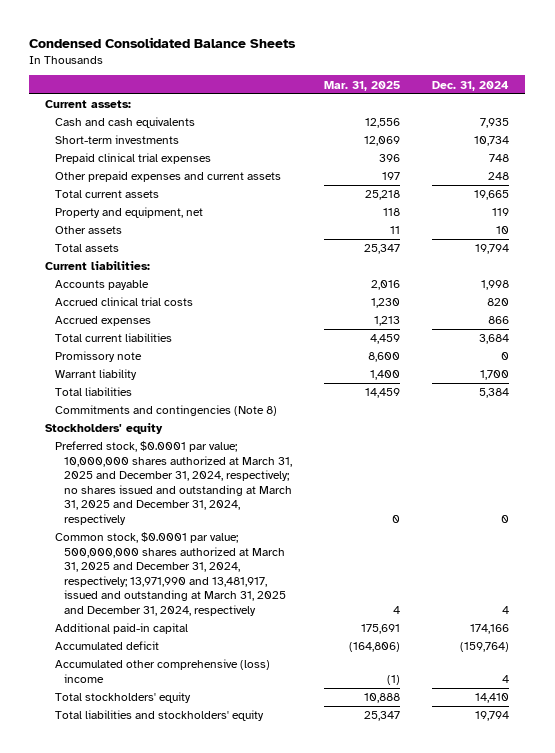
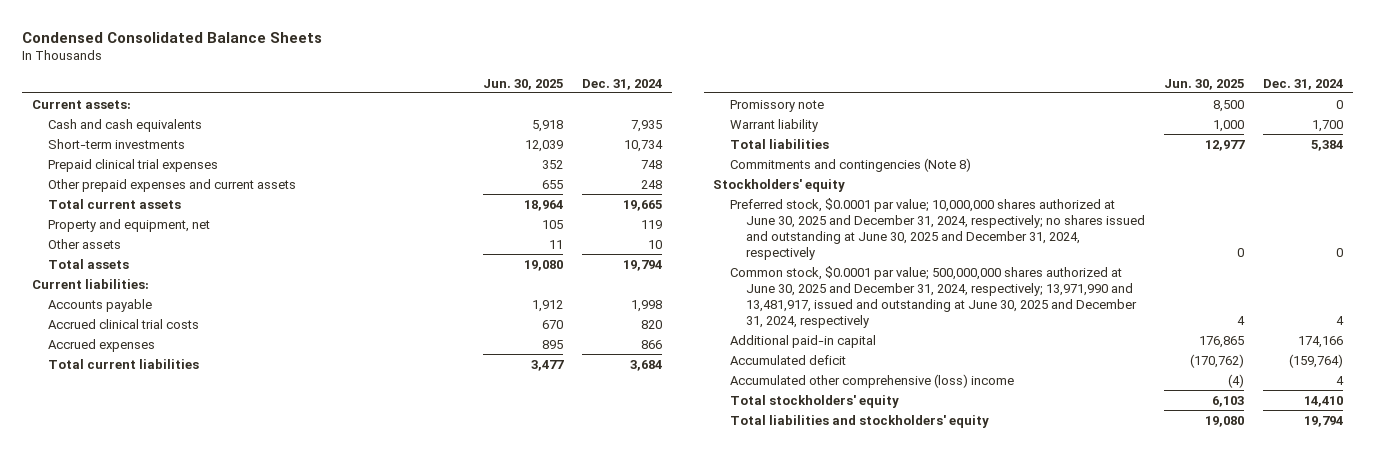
- | Mar. 31, 2025 | Dec. 31, 2024
+ | Jun. 30, 2025 | Dec. 31, 2024
- Preferred stock, $0.0001 par value; 10,000,000 shares authorized at March 31, 2025 and December 31, 2024, respectively; no shares issued and outstanding at March 31, 2025 and December 31, 2024, respectively | 0 | 0
- Common stock, $0.0001 par value; 500,000,000 shares authorized at March 31, 2025 and December 31, 2024, respectively; 13,971,990 and 13,481,917, issued and outstanding at March 31, 2025 and December 31, 2024, respectively | 4 | 4
+ Preferred stock, $0.0001 par value; 10,000,000 shares authorized at June 30, 2025 and December 31, 2024, respectively; no shares issued and outstanding at June 30, 2025 and December 31, 2024, respectively | 0 | 0
+ Common stock, $0.0001 par value; 500,000,000 shares authorized at June 30, 2025 and December 31, 2024, respectively; 13,971,990 and 13,481,917, issued and outstanding at June 30, 2025 and December 31, 2024, respectively | 4 | 4

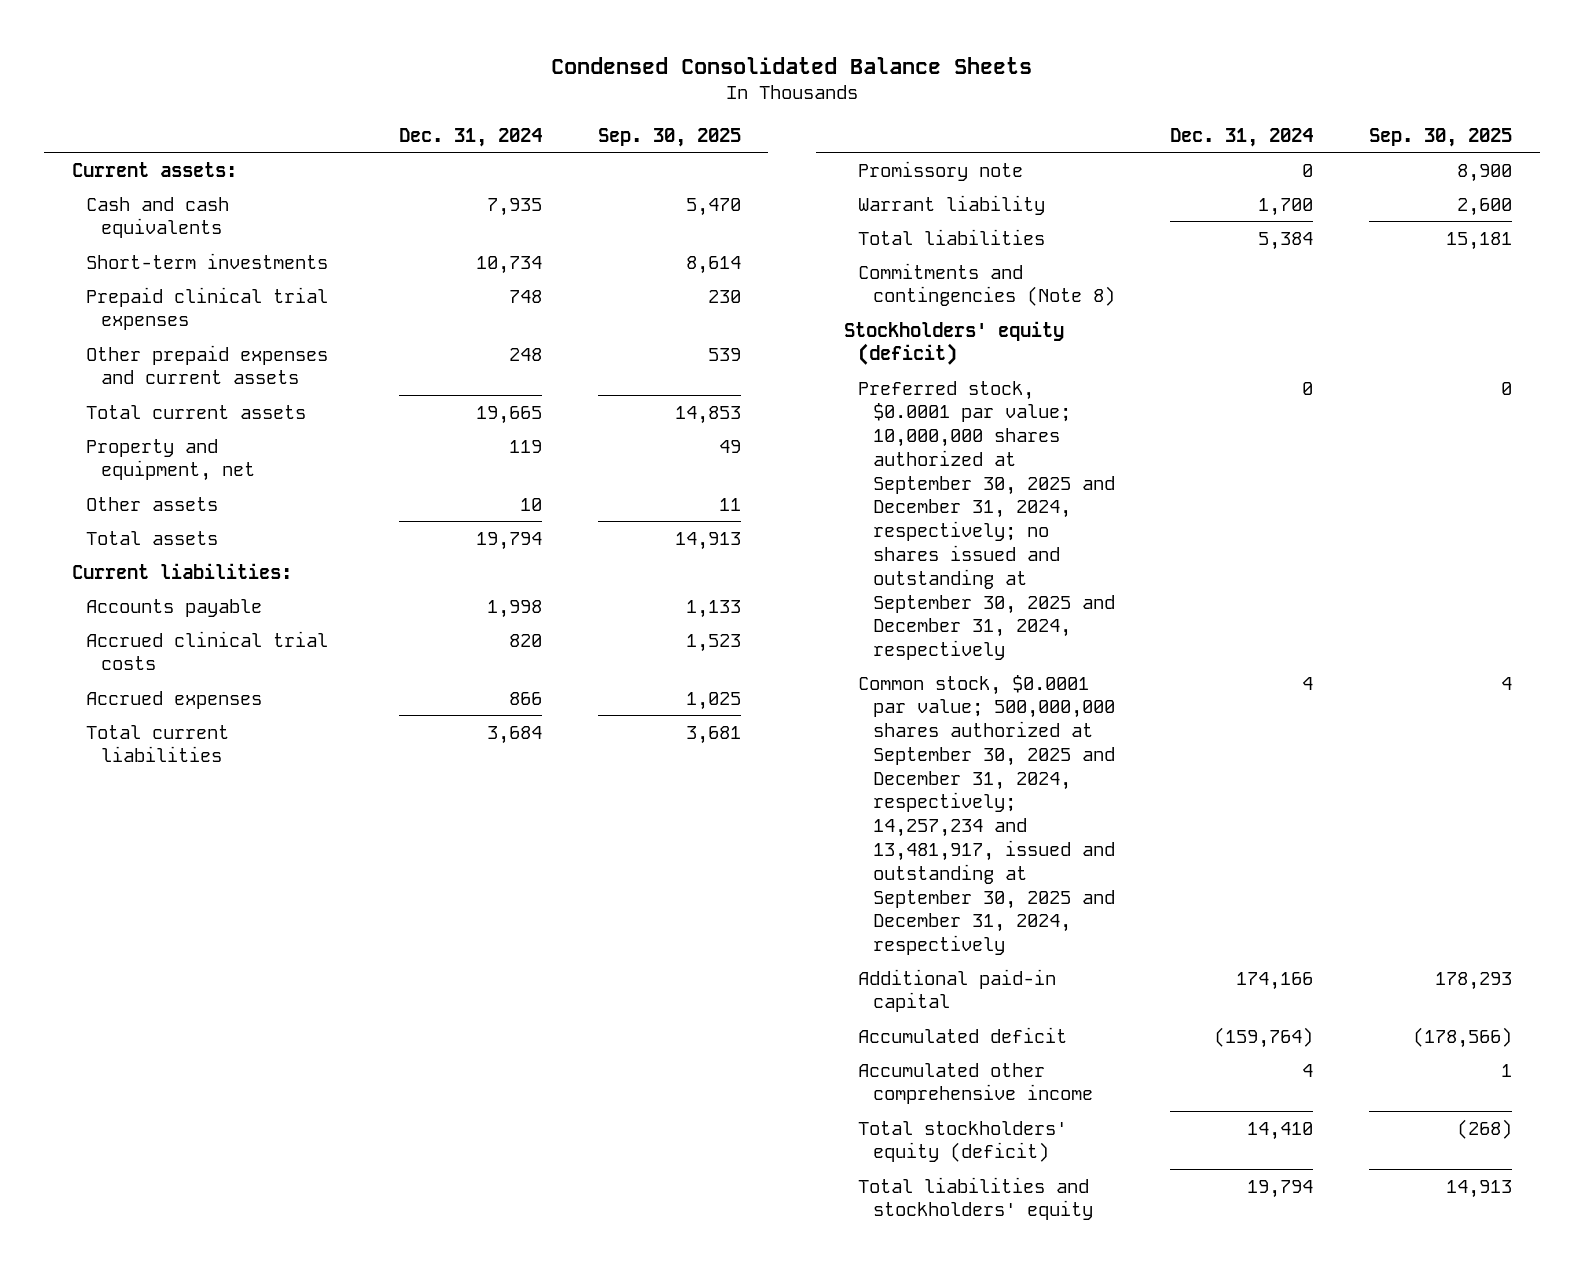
- | Jun. 30, 2025 | Dec. 31, 2024
+ | Dec. 31, 2024 | Sep. 30, 2025
- Stockholders' equity
- Preferred stock, $0.0001 par value; 10,000,000 shares authorized at June 30, 2025 and December 31, 2024, respectively; no shares issued and outstanding at June 30, 2025 and December 31, 2024, respectively | 0 | 0
- Common stock, $0.0001 par value; 500,000,000 shares authorized at June 30, 2025 and December 31, 2024, respectively; 13,971,990 and 13,481,917, issued and outstanding at June 30, 2025 and December 31, 2024, respectively | 4 | 4
+ Stockholders' equity (deficit)
+ Preferred stock, $0.0001 par value; 10,000,000 shares authorized at September 30, 2025 and December 31, 2024, respectively; no shares issued and outstanding at September 30, 2025 and December 31, 2024, respectively | 0 | 0
+ Common stock, $0.0001 par value; 500,000,000 shares authorized at September 30, 2025 and December 31, 2024, respectively; 14,257,234 and 13,481,917, issued and outstanding at September 30, 2025 and December 31, 2024, respectively | 4 | 4
- Accumulated other comprehensive (loss) income | (4) | 4
- Total stockholders' equity | 6,103 | 14,410
+ Accumulated other comprehensive income | 4 | 1
+ Total stockholders' equity (deficit) | 14,410 | (268)

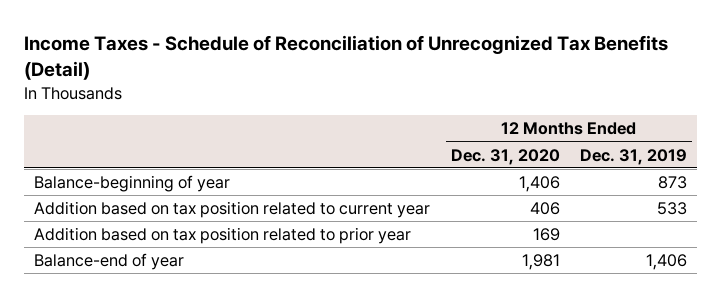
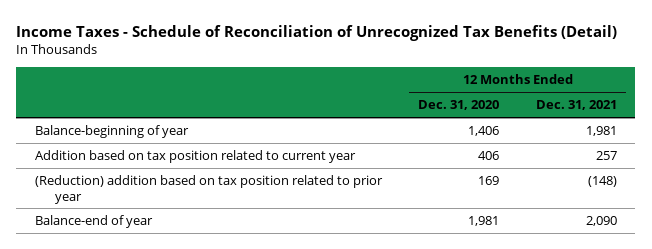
- | 12 Months Ended Dec. 31, 2020 | 12 Months Ended Dec. 31, 2019
+ | 12 Months Ended Dec. 31, 2020 | 12 Months Ended Dec. 31, 2021
- Addition based on tax position related to prior year | 169 |
+ (Reduction) addition based on tax position related to prior year | 169 | (148)

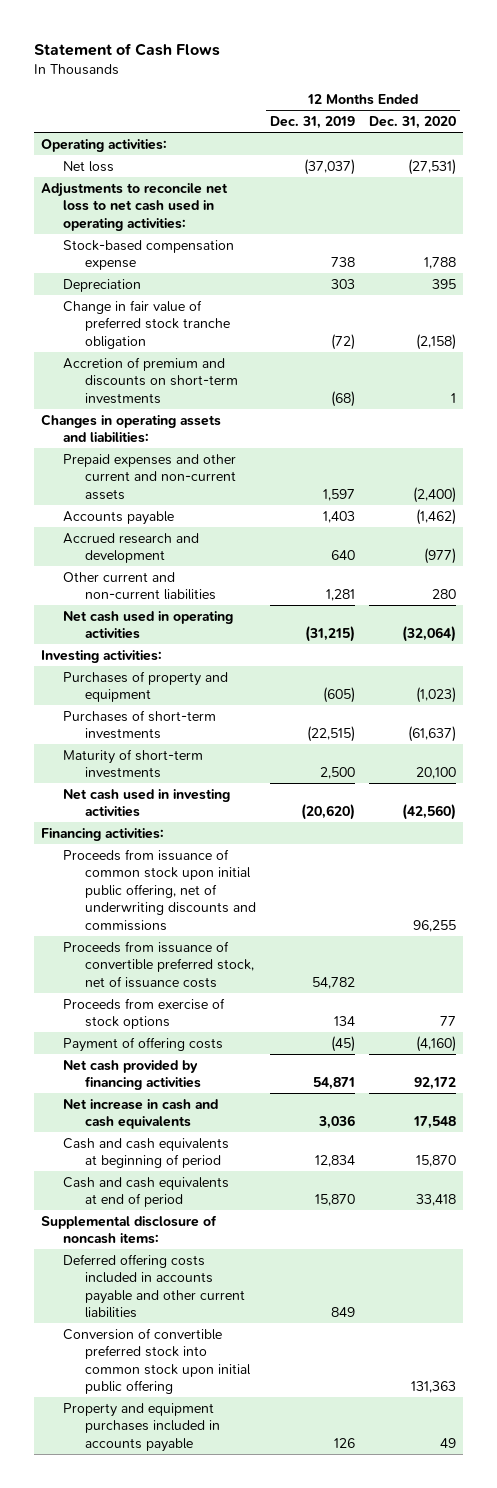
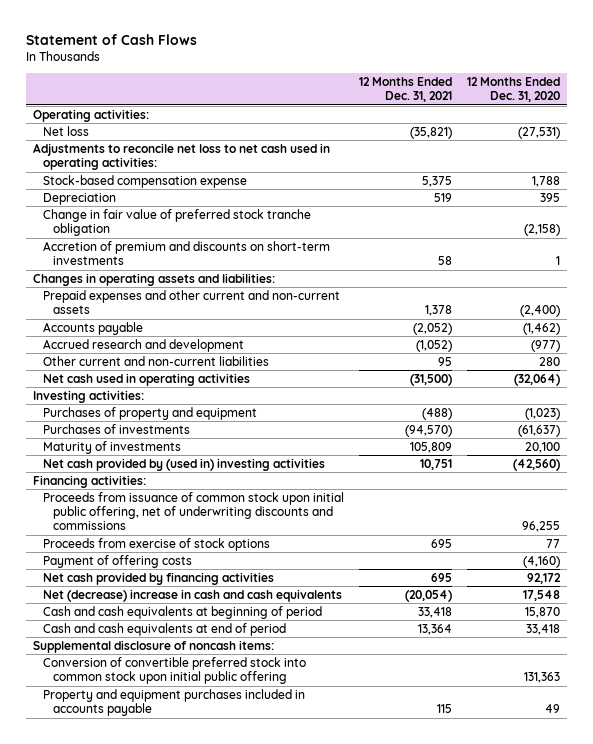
- | 12 Months Ended Dec. 31, 2019 | 12 Months Ended Dec. 31, 2020
+ | 12 Months Ended Dec. 31, 2021 | 12 Months Ended Dec. 31, 2020
- Purchases of short-term investments | (22,515) | (61,637)
- Maturity of short-term investments | 2,500 | 20,100
- Net cash used in investing activities | (20,620) | (42,560)
+ Purchases of investments | (94,570) | (61,637)
+ Maturity of investments | 105,809 | 20,100
+ Net cash provided by (used in) investing activities | 10,751 | (42,560)
- Proceeds from issuance of convertible preferred stock, net of issuance costs | 54,782 |
- Net increase in cash and cash equivalents | 3,036 | 17,548
+ Net (decrease) increase in cash and cash equivalents | (20,054) | 17,548
- Deferred offering costs included in accounts payable and other current liabilities | 849 |

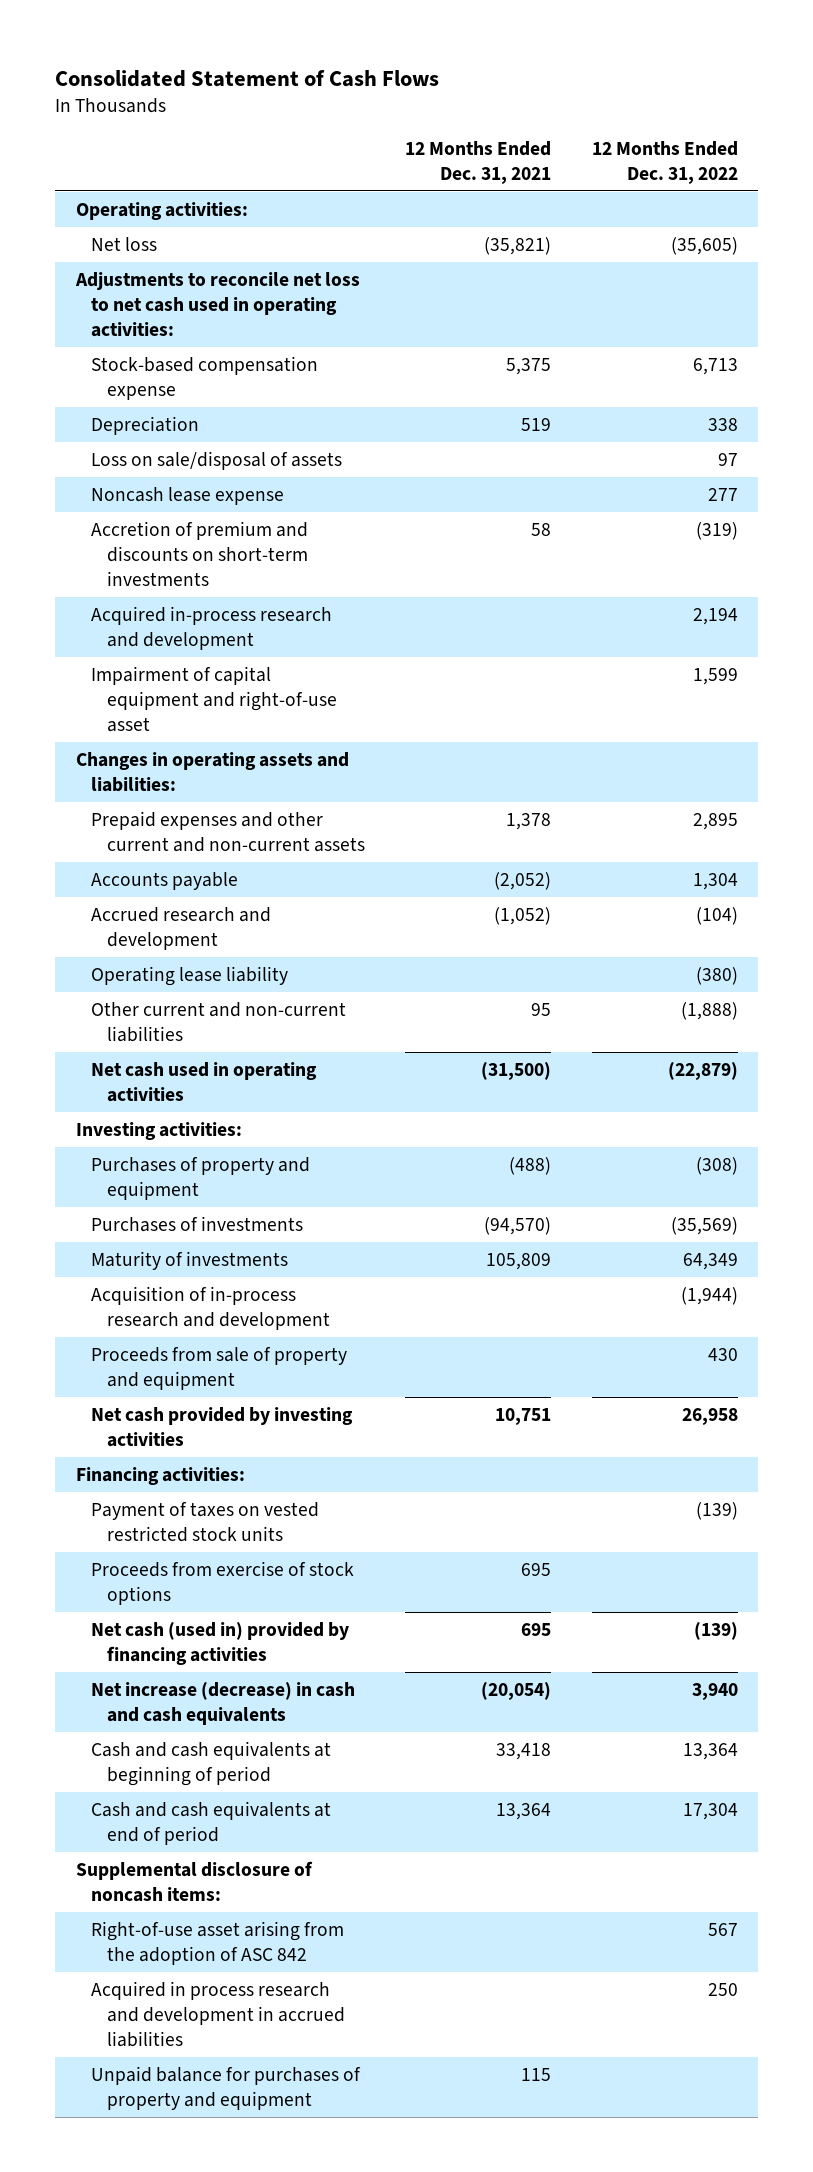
- Statement of Cash Flows
+ Consolidated Statement of Cash Flows
- | 12 Months Ended Dec. 31, 2021 | 12 Months Ended Dec. 31, 2020
+ | 12 Months Ended Dec. 31, 2021 | 12 Months Ended Dec. 31, 2022
- Change in fair value of preferred stock tranche obligation | | (2,158)
+ Loss on sale/disposal of assets | | 97
+ Noncash lease expense | | 277
+ Acquired in-process research and development | | 2,194
+ Impairment of capital equipment and right-of-use asset | | 1,599
+ Operating lease liability | | (380)
- Net cash provided by (used in) investing activities | 10,751 | (42,560)
+ Acquisition of in-process research and development | | (1,944)
+ Proceeds from sale of property and equipment | | 430
+ Net cash provided by investing activities | 10,751 | 26,958
- Proceeds from issuance of common stock upon initial public offering, net of underwriting discounts and commissions | | 96,255
+ Payment of taxes on vested restricted stock units | | (139)
- Payment of offering costs | | (4,160)
- Net cash provided by financing activities | 695 | 92,172
- Net (decrease) increase in cash and cash equivalents | (20,054) | 17,548
+ Net cash (used in) provided by financing activities | 695 | (139)
+ Net increase (decrease) in cash and cash equivalents | (20,054) | 3,940
- Conversion of convertible preferred stock into common stock upon initial public offering | | 131,363
- Property and equipment purchases included in accounts payable | 115 | 49
+ Right-of-use asset arising from the adoption of ASC 842 | | 567
+ Acquired in process research and development in accrued liabilities | | 250
+ Unpaid balance for purchases of property and equipment | 115 |

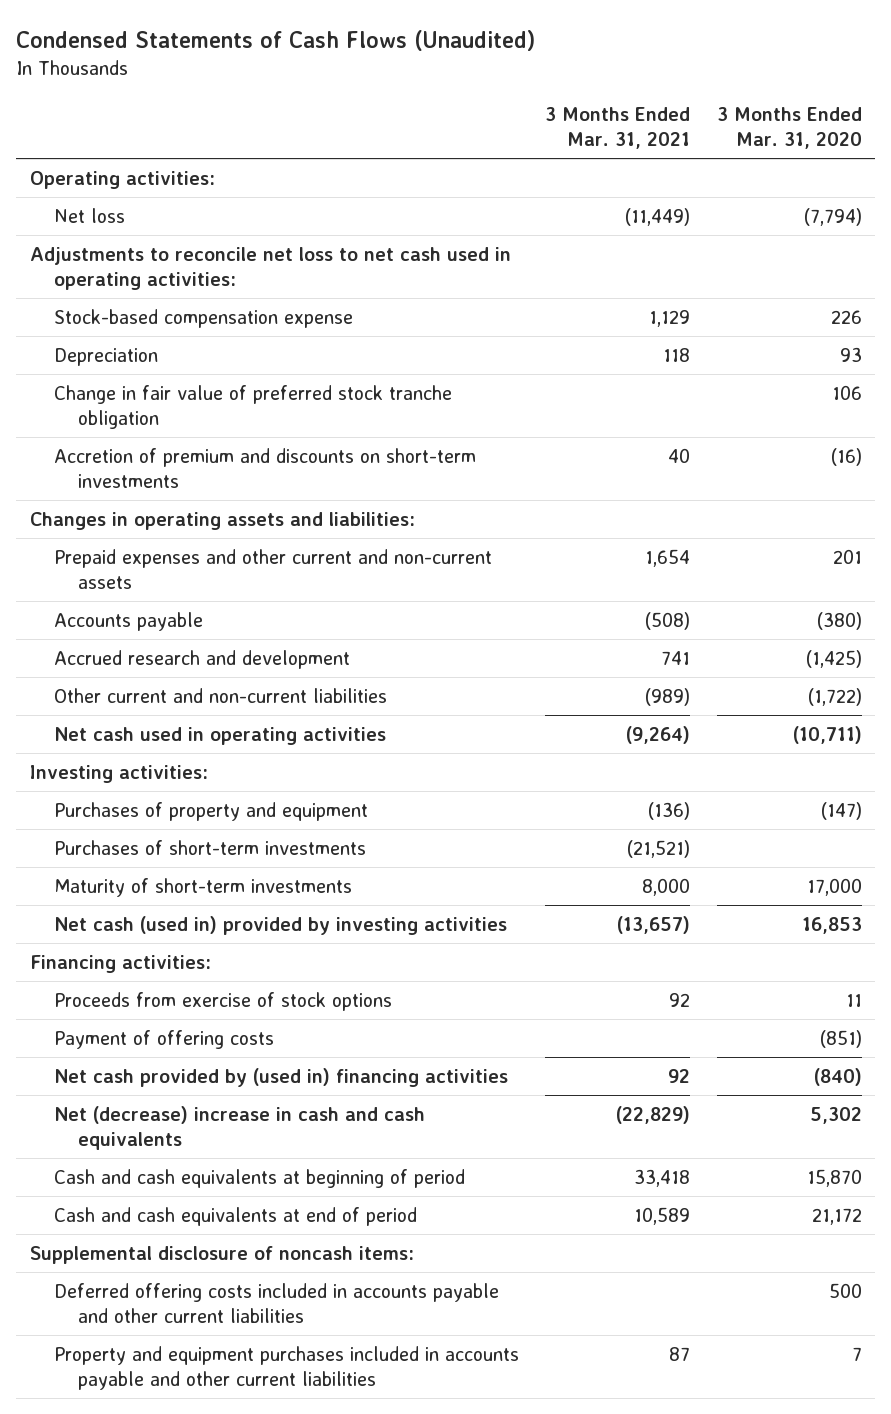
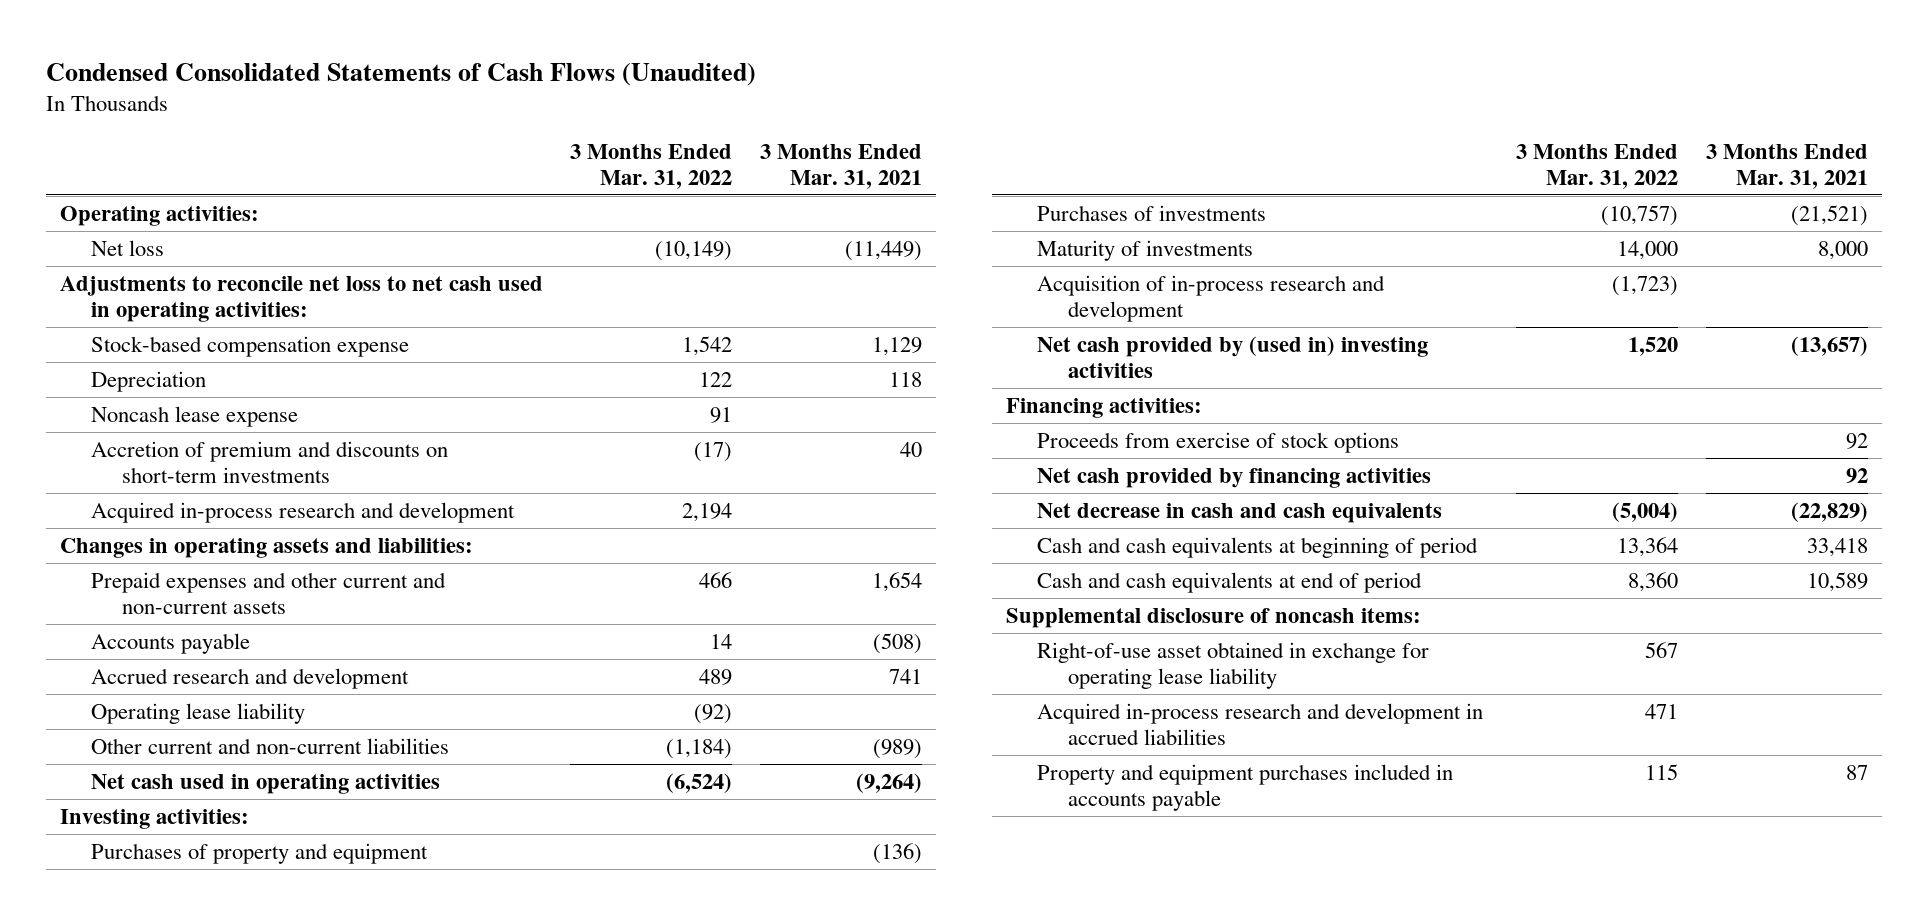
- Condensed Statements of Cash Flows (Unaudited)
+ Condensed Consolidated Statements of Cash Flows (Unaudited)
- | 3 Months Ended Mar. 31, 2021 | 3 Months Ended Mar. 31, 2020
+ | 3 Months Ended Mar. 31, 2022 | 3 Months Ended Mar. 31, 2021
- Change in fair value of preferred stock tranche obligation | | 106
+ Noncash lease expense | 91 |
+ Acquired in-process research and development | 2,194 |
+ Operating lease liability | (92) |
- Purchases of short-term investments | (21,521) |
- Maturity of short-term investments | 8,000 | 17,000
- Net cash (used in) provided by investing activities | (13,657) | 16,853
+ Purchases of investments | (10,757) | (21,521)
+ Maturity of investments | 14,000 | 8,000
+ Acquisition of in-process research and development | (1,723) |
+ Net cash provided by (used in) investing activities | 1,520 | (13,657)
- Payment of offering costs | | (851)
- Net cash provided by (used in) financing activities | 92 | (840)
- Net (decrease) increase in cash and cash equivalents | (22,829) | 5,302
+ Net cash provided by financing activities | | 92
+ Net decrease in cash and cash equivalents | (5,004) | (22,829)
- Deferred offering costs included in accounts payable and other current liabilities | | 500
- Property and equipment purchases included in accounts payable and other current liabilities | 87 | 7
+ Right-of-use asset obtained in exchange for operating lease liability | 567 |
+ Acquired in-process research and development in accrued liabilities | 471 |
+ Property and equipment purchases included in accounts payable | 115 | 87

